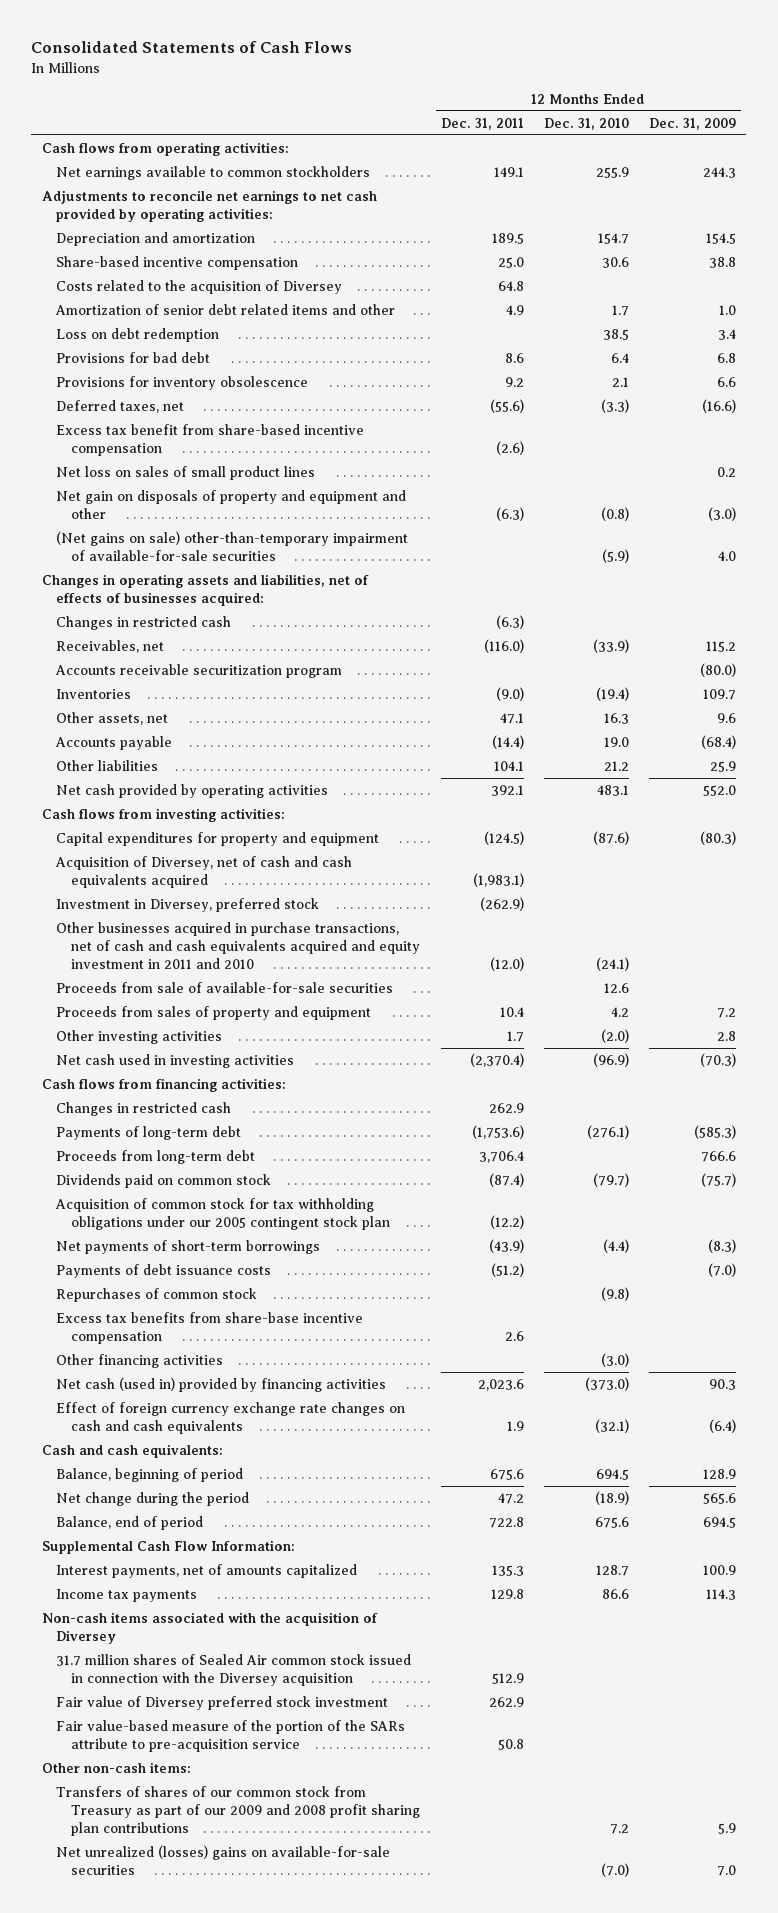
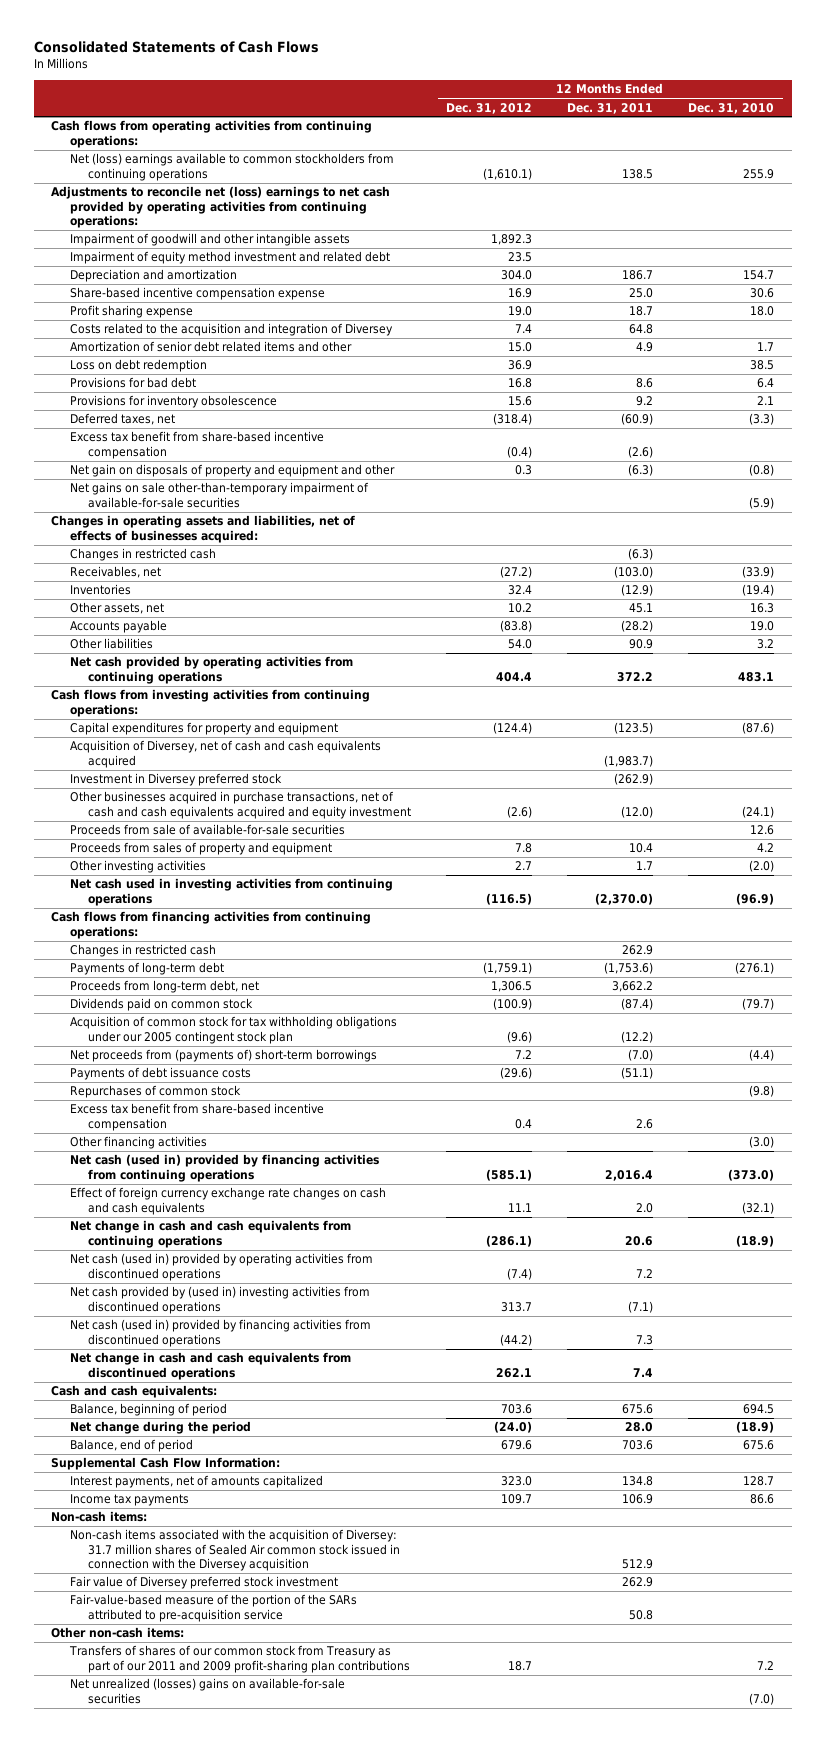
- | 12 Months Ended Dec. 31, 2011 | 12 Months Ended Dec. 31, 2010 | 12 Months Ended Dec. 31, 2009
+ | 12 Months Ended Dec. 31, 2012 | 12 Months Ended Dec. 31, 2011 | 12 Months Ended Dec. 31, 2010
- Cash flows from operating activities:
- Net earnings available to common stockholders | 149.1 | 255.9 | 244.3
- Adjustments to reconcile net earnings to net cash provided by operating activities:
- Depreciation and amortization | 189.5 | 154.7 | 154.5
- Share-based incentive compensation | 25.0 | 30.6 | 38.8
- Costs related to the acquisition of Diversey | 64.8 | |
+ Cash flows from operating activities from continuing operations:
+ Net (loss) earnings available to common stockholders from continuing operations | (1,610.1) | 138.5 | 255.9
+ Adjustments to reconcile net (loss) earnings to net cash provided by operating activities from continuing operations:
+ Impairment of goodwill and other intangible assets | 1,892.3 | |
+ Impairment of equity method investment and related debt | 23.5 | |
+ Depreciation and amortization | 304.0 | 186.7 | 154.7
+ Share-based incentive compensation expense | 16.9 | 25.0 | 30.6
+ Profit sharing expense | 19.0 | 18.7 | 18.0
+ Costs related to the acquisition and integration of Diversey | 7.4 | 64.8 |
- Deferred taxes, net | (55.6) | (3.3) | (16.6)
+ Deferred taxes, net | (318.4) | (60.9) | (3.3)
- Net loss on sales of small product lines | | | 0.2
- (Net gains on sale) other-than-temporary impairment of available-for-sale securities | | (5.9) | 4.0
+ Net gains on sale other-than-temporary impairment of available-for-sale securities | | | (5.9)
- Receivables, net | (116.0) | (33.9) | 115.2
- Accounts receivable securitization program | | | (80.0)
- Inventories | (9.0) | (19.4) | 109.7
- Other assets, net | 47.1 | 16.3 | 9.6
- Accounts payable | (14.4) | 19.0 | (68.4)
- Other liabilities | 104.1 | 21.2 | 25.9
- Net cash provided by operating activities | 392.1 | 483.1 | 552.0
- Cash flows from investing activities:
- Capital expenditures for property and equipment | (124.5) | (87.6) | (80.3)
- Acquisition of Diversey, net of cash and cash equivalents acquired | (1,983.1) | |
- Investment in Diversey, preferred stock | (262.9) | |
- Other businesses acquired in purchase transactions, net of cash and cash equivalents acquired and equity investment in 2011 and 2010 | (12.0) | (24.1) |
+ Receivables, net | (27.2) | (103.0) | (33.9)
+ Inventories | 32.4 | (12.9) | (19.4)
+ Other assets, net | 10.2 | 45.1 | 16.3
+ Accounts payable | (83.8) | (28.2) | 19.0
+ Other liabilities | 54.0 | 90.9 | 3.2
+ Net cash provided by operating activities from continuing operations | 404.4 | 372.2 | 483.1
+ Cash flows from investing activities from continuing operations:
+ Capital expenditures for property and equipment | (124.4) | (123.5) | (87.6)
+ Acquisition of Diversey, net of cash and cash equivalents acquired | | (1,983.7) |
+ Investment in Diversey preferred stock | | (262.9) |
+ Other businesses acquired in purchase transactions, net of cash and cash equivalents acquired and equity investment | (2.6) | (12.0) | (24.1)
- Net cash used in investing activities | (2,370.4) | (96.9) | (70.3)
- Cash flows from financing activities:
+ Net cash used in investing activities from continuing operations | (116.5) | (2,370.0) | (96.9)
+ Cash flows from financing activities from continuing operations:
- Proceeds from long-term debt | 3,706.4 | | 766.6
+ Proceeds from long-term debt, net | 1,306.5 | 3,662.2 |
- Net payments of short-term borrowings | (43.9) | (4.4) | (8.3)
- Payments of debt issuance costs | (51.2) | | (7.0)
+ Net proceeds from (payments of) short-term borrowings | 7.2 | (7.0) | (4.4)
+ Payments of debt issuance costs | (29.6) | (51.1) |
- Excess tax benefits from share-base incentive compensation | 2.6 | |
+ Excess tax benefit from share-based incentive compensation | 0.4 | 2.6 |
- Net cash (used in) provided by financing activities | 2,023.6 | (373.0) | 90.3
- Effect of foreign currency exchange rate changes on cash and cash equivalents | 1.9 | (32.1) | (6.4)
+ Net cash (used in) provided by financing activities from continuing operations | (585.1) | 2,016.4 | (373.0)
+ Effect of foreign currency exchange rate changes on cash and cash equivalents | 11.1 | 2.0 | (32.1)
+ Net change in cash and cash equivalents from continuing operations | (286.1) | 20.6 | (18.9)
+ Net cash (used in) provided by operating activities from discontinued operations | (7.4) | 7.2 |
+ Net cash provided by (used in) investing activities from discontinued operations | 313.7 | (7.1) |
+ Net cash (used in) provided by financing activities from discontinued operations | (44.2) | 7.3 |
+ Net change in cash and cash equivalents from discontinued operations | 262.1 | 7.4 |
- Net change during the period | 47.2 | (18.9) | 565.6
- Balance, end of period | 722.8 | 675.6 | 694.5
+ Net change during the period | (24.0) | 28.0 | (18.9)
+ Balance, end of period | 679.6 | 703.6 | 675.6
- Interest payments, net of amounts capitalized | 135.3 | 128.7 | 100.9
- Income tax payments | 129.8 | 86.6 | 114.3
- Non-cash items associated with the acquisition of Diversey
- 31.7 million shares of Sealed Air common stock issued in connection with the Diversey acquisition | 512.9 | |
+ Interest payments, net of amounts capitalized | 323.0 | 134.8 | 128.7
+ Income tax payments | 109.7 | 106.9 | 86.6
+ Non-cash items:
+ Non-cash items associated with the acquisition of Diversey: 31.7 million shares of Sealed Air common stock issued in connection with the Diversey acquisition | | 512.9 |
- Fair value-based measure of the portion of the SARs attribute to pre-acquisition service | 50.8 | |
+ Fair-value-based measure of the portion of the SARs attributed to pre-acquisition service | | 50.8 |
- Transfers of shares of our common stock from Treasury as part of our 2009 and 2008 profit sharing plan contributions | | 7.2 | 5.9
+ Transfers of shares of our common stock from Treasury as part of our 2011 and 2009 profit-sharing plan contributions | 18.7 | | 7.2

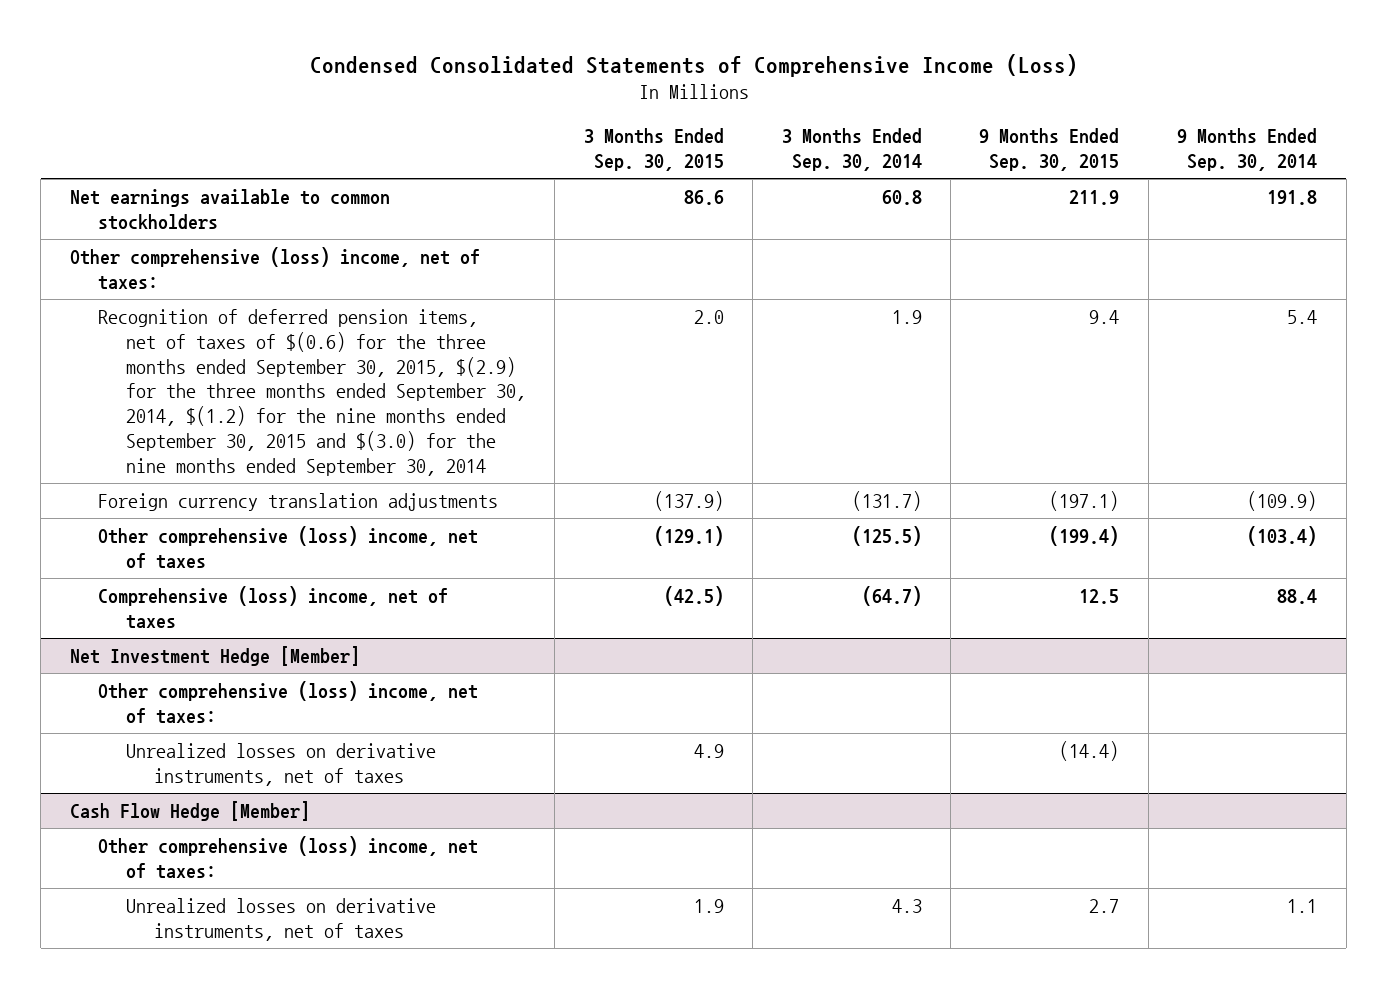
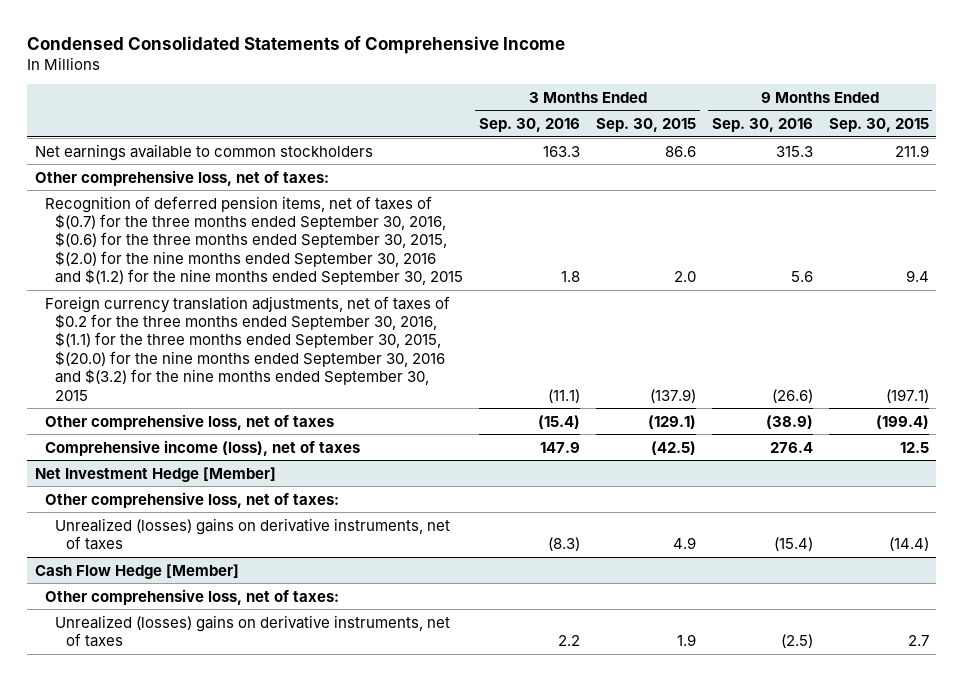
- Condensed Consolidated Statements of Comprehensive Income (Loss)
+ Condensed Consolidated Statements of Comprehensive Income
- | 3 Months Ended Sep. 30, 2015 | 3 Months Ended Sep. 30, 2014 | 9 Months Ended Sep. 30, 2015 | 9 Months Ended Sep. 30, 2014
+ | 3 Months Ended Sep. 30, 2016 | 3 Months Ended Sep. 30, 2015 | 9 Months Ended Sep. 30, 2016 | 9 Months Ended Sep. 30, 2015
- Other comprehensive (loss) income, net of taxes:
- Recognition of deferred pension items, net of taxes of $(0.6) for the three months ended September 30, 2015, $(2.9) for the three months ended September 30, 2014, $(1.2) for the nine months ended September 30, 2015 and $(3.0) for the nine months ended September 30, 2014 | 2.0 | 1.9 | 9.4 | 5.4
- Foreign currency translation adjustments | (137.9) | (131.7) | (197.1) | (109.9)
- Other comprehensive (loss) income, net of taxes | (129.1) | (125.5) | (199.4) | (103.4)
- Comprehensive (loss) income, net of taxes | (42.5) | (64.7) | 12.5 | 88.4
+ Other comprehensive loss, net of taxes:
+ Recognition of deferred pension items, net of taxes of $(0.7) for the three months ended September 30, 2016, $(0.6) for the three months ended September 30, 2015, $(2.0) for the nine months ended September 30, 2016 and $(1.2) for the nine months ended September 30, 2015 | 1.8 | 2.0 | 5.6 | 9.4
+ Foreign currency translation adjustments, net of taxes of $0.2 for the three months ended September 30, 2016, $(1.1) for the three months ended September 30, 2015, $(20.0) for the nine months ended September 30, 2016 and $(3.2) for the nine months ended September 30, 2015 | (11.1) | (137.9) | (26.6) | (197.1)
+ Other comprehensive loss, net of taxes | (15.4) | (129.1) | (38.9) | (199.4)
+ Comprehensive income (loss), net of taxes | 147.9 | (42.5) | 276.4 | 12.5
@ Net Investment Hedge [Member]
- Other comprehensive (loss) income, net of taxes:
- Unrealized losses on derivative instruments, net of taxes | 4.9 | | (14.4) |
+ Other comprehensive loss, net of taxes:
+ Unrealized (losses) gains on derivative instruments, net of taxes | (8.3) | 4.9 | (15.4) | (14.4)
@ Cash Flow Hedge [Member]
- Other comprehensive (loss) income, net of taxes:
- Unrealized losses on derivative instruments, net of taxes | 1.9 | 4.3 | 2.7 | 1.1
+ Other comprehensive loss, net of taxes:
+ Unrealized (losses) gains on derivative instruments, net of taxes | 2.2 | 1.9 | (2.5) | 2.7

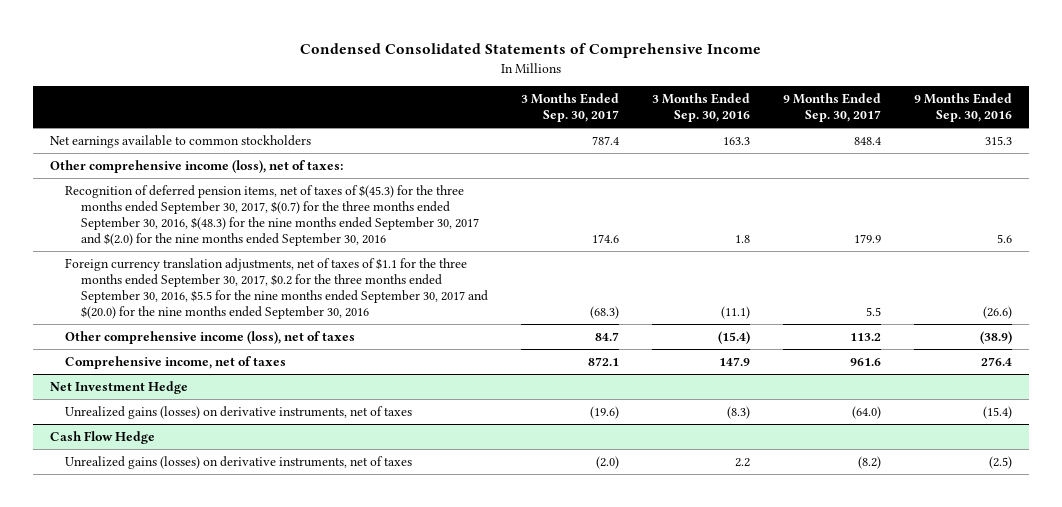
- | 3 Months Ended Sep. 30, 2016 | 3 Months Ended Sep. 30, 2015 | 9 Months Ended Sep. 30, 2016 | 9 Months Ended Sep. 30, 2015
+ | 3 Months Ended Sep. 30, 2017 | 3 Months Ended Sep. 30, 2016 | 9 Months Ended Sep. 30, 2017 | 9 Months Ended Sep. 30, 2016
- Other comprehensive loss, net of taxes:
- Recognition of deferred pension items, net of taxes of $(0.7) for the three months ended September 30, 2016, $(0.6) for the three months ended September 30, 2015, $(2.0) for the nine months ended September 30, 2016 and $(1.2) for the nine months ended September 30, 2015 | 1.8 | 2.0 | 5.6 | 9.4
- Foreign currency translation adjustments, net of taxes of $0.2 for the three months ended September 30, 2016, $(1.1) for the three months ended September 30, 2015, $(20.0) for the nine months ended September 30, 2016 and $(3.2) for the nine months ended September 30, 2015 | (11.1) | (137.9) | (26.6) | (197.1)
- Other comprehensive loss, net of taxes | (15.4) | (129.1) | (38.9) | (199.4)
- Comprehensive income (loss), net of taxes | 147.9 | (42.5) | 276.4 | 12.5
- Net Investment Hedge [Member]
- Other comprehensive loss, net of taxes:
- Unrealized (losses) gains on derivative instruments, net of taxes | (8.3) | 4.9 | (15.4) | (14.4)
- Cash Flow Hedge [Member]
- Other comprehensive loss, net of taxes:
- Unrealized (losses) gains on derivative instruments, net of taxes | 2.2 | 1.9 | (2.5) | 2.7
+ Other comprehensive income (loss), net of taxes:
+ Recognition of deferred pension items, net of taxes of $(45.3) for the three months ended September 30, 2017, $(0.7) for the three months ended September 30, 2016, $(48.3) for the nine months ended September 30, 2017 and $(2.0) for the nine months ended September 30, 2016 | 174.6 | 1.8 | 179.9 | 5.6
+ Foreign currency translation adjustments, net of taxes of $1.1 for the three months ended September 30, 2017, $0.2 for the three months ended September 30, 2016, $5.5 for the nine months ended September 30, 2017 and $(20.0) for the nine months ended September 30, 2016 | (68.3) | (11.1) | 5.5 | (26.6)
+ Other comprehensive income (loss), net of taxes | 84.7 | (15.4) | 113.2 | (38.9)
+ Comprehensive income, net of taxes | 872.1 | 147.9 | 961.6 | 276.4
+ Net Investment Hedge
+ Unrealized gains (losses) on derivative instruments, net of taxes | (19.6) | (8.3) | (64.0) | (15.4)
+ Cash Flow Hedge
+ Unrealized gains (losses) on derivative instruments, net of taxes | (2.0) | 2.2 | (8.2) | (2.5)

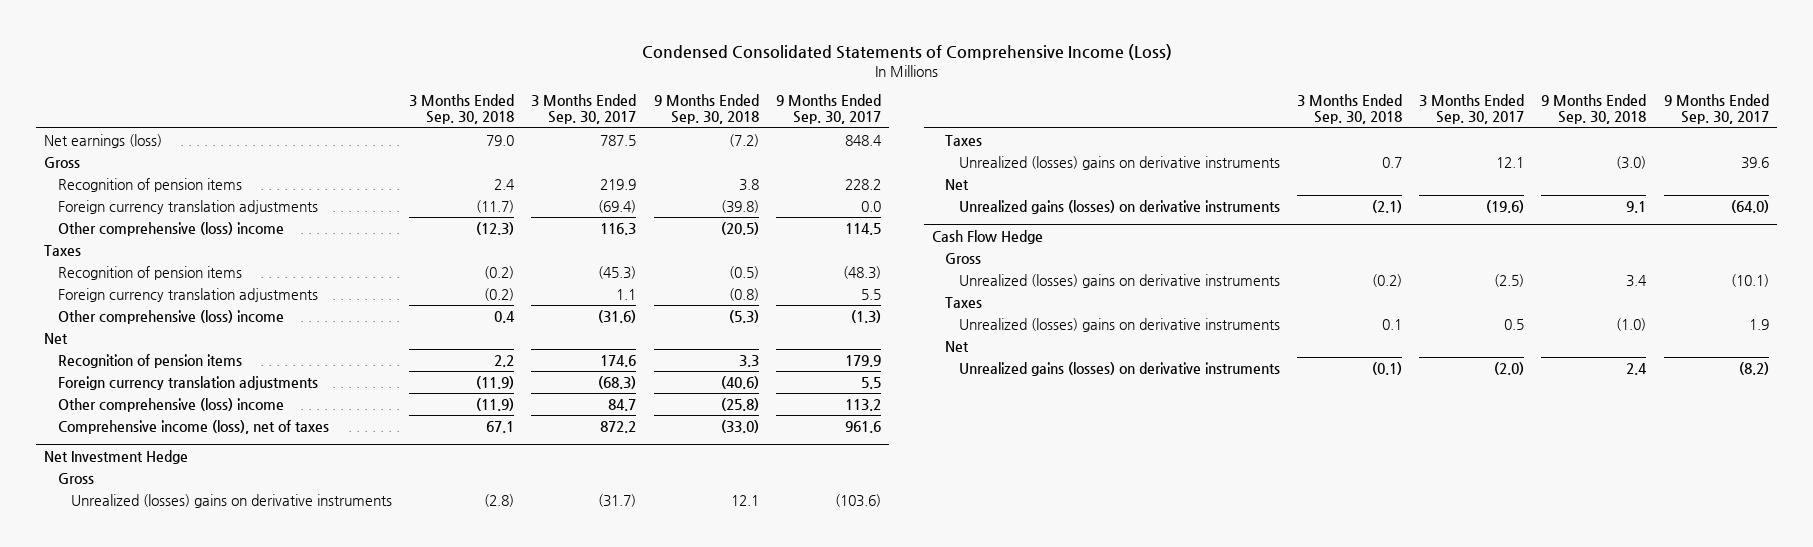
- Condensed Consolidated Statements of Comprehensive Income
+ Condensed Consolidated Statements of Comprehensive Income (Loss)
- | 3 Months Ended Sep. 30, 2017 | 3 Months Ended Sep. 30, 2016 | 9 Months Ended Sep. 30, 2017 | 9 Months Ended Sep. 30, 2016
+ | 3 Months Ended Sep. 30, 2018 | 3 Months Ended Sep. 30, 2017 | 9 Months Ended Sep. 30, 2018 | 9 Months Ended Sep. 30, 2017
- Net earnings available to common stockholders | 787.4 | 163.3 | 848.4 | 315.3
- Other comprehensive income (loss), net of taxes:
- Recognition of deferred pension items, net of taxes of $(45.3) for the three months ended September 30, 2017, $(0.7) for the three months ended September 30, 2016, $(48.3) for the nine months ended September 30, 2017 and $(2.0) for the nine months ended September 30, 2016 | 174.6 | 1.8 | 179.9 | 5.6
- Foreign currency translation adjustments, net of taxes of $1.1 for the three months ended September 30, 2017, $0.2 for the three months ended September 30, 2016, $5.5 for the nine months ended September 30, 2017 and $(20.0) for the nine months ended September 30, 2016 | (68.3) | (11.1) | 5.5 | (26.6)
- Other comprehensive income (loss), net of taxes | 84.7 | (15.4) | 113.2 | (38.9)
- Comprehensive income, net of taxes | 872.1 | 147.9 | 961.6 | 276.4
+ Net earnings (loss) | 79.0 | 787.5 | (7.2) | 848.4
+ Gross
+ Recognition of pension items | 2.4 | 219.9 | 3.8 | 228.2
+ Foreign currency translation adjustments | (11.7) | (69.4) | (39.8) | 0.0
+ Other comprehensive (loss) income | (12.3) | 116.3 | (20.5) | 114.5
+ Taxes
+ Recognition of pension items | (0.2) | (45.3) | (0.5) | (48.3)
+ Foreign currency translation adjustments | (0.2) | 1.1 | (0.8) | 5.5
+ Other comprehensive (loss) income | 0.4 | (31.6) | (5.3) | (1.3)
+ Net
+ Recognition of pension items | 2.2 | 174.6 | 3.3 | 179.9
+ Foreign currency translation adjustments | (11.9) | (68.3) | (40.6) | 5.5
+ Other comprehensive (loss) income | (11.9) | 84.7 | (25.8) | 113.2
+ Comprehensive income (loss), net of taxes | 67.1 | 872.2 | (33.0) | 961.6
@ Net Investment Hedge
- Unrealized gains (losses) on derivative instruments, net of taxes | (19.6) | (8.3) | (64.0) | (15.4)
+ Gross
+ Unrealized (losses) gains on derivative instruments | (2.8) | (31.7) | 12.1 | (103.6)
+ Taxes
+ Unrealized (losses) gains on derivative instruments | 0.7 | 12.1 | (3.0) | 39.6
+ Net
+ Unrealized gains (losses) on derivative instruments | (2.1) | (19.6) | 9.1 | (64.0)
@ Cash Flow Hedge
- Unrealized gains (losses) on derivative instruments, net of taxes | (2.0) | 2.2 | (8.2) | (2.5)
+ Gross
+ Unrealized (losses) gains on derivative instruments | (0.2) | (2.5) | 3.4 | (10.1)
+ Taxes
+ Unrealized (losses) gains on derivative instruments | 0.1 | 0.5 | (1.0) | 1.9
+ Net
+ Unrealized gains (losses) on derivative instruments | (0.1) | (2.0) | 2.4 | (8.2)

